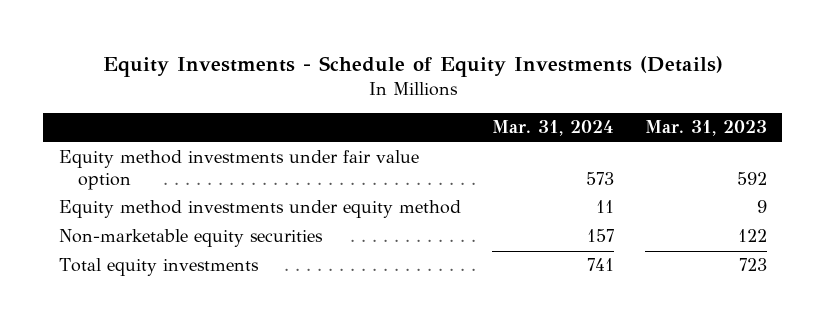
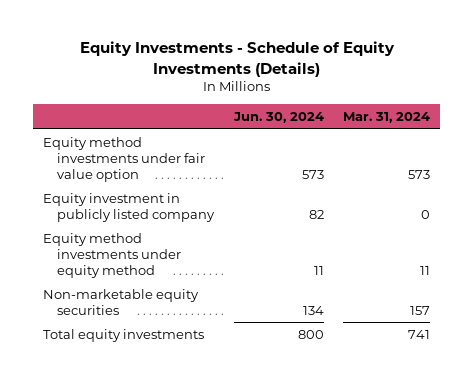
- | Mar. 31, 2024 | Mar. 31, 2023
+ | Jun. 30, 2024 | Mar. 31, 2024
+ Equity investment in publicly listed company | 82 | 0

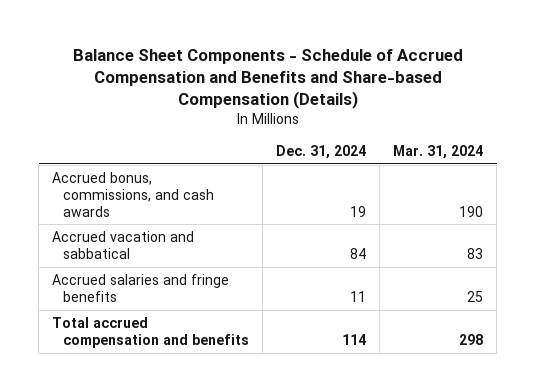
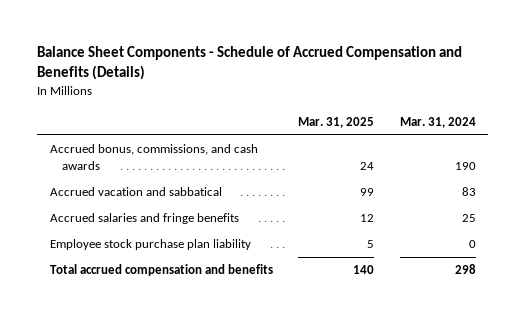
- Balance Sheet Components - Schedule of Accrued Compensation and Benefits and Share-based Compensation (Details)
+ Balance Sheet Components - Schedule of Accrued Compensation and Benefits (Details)
- | Dec. 31, 2024 | Mar. 31, 2024
+ | Mar. 31, 2025 | Mar. 31, 2024
+ Employee stock purchase plan liability | 5 | 0

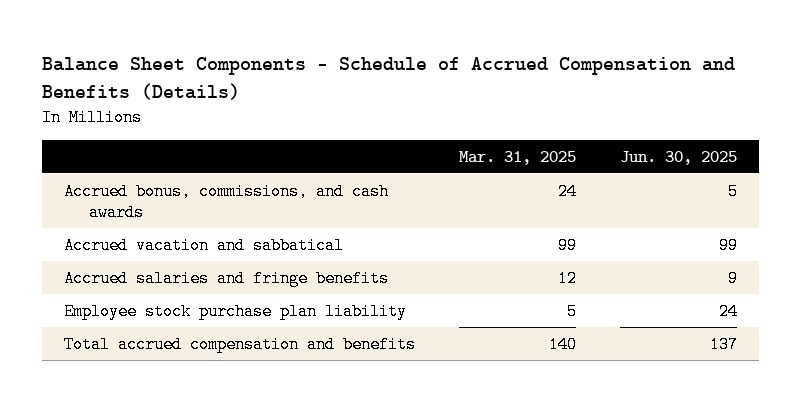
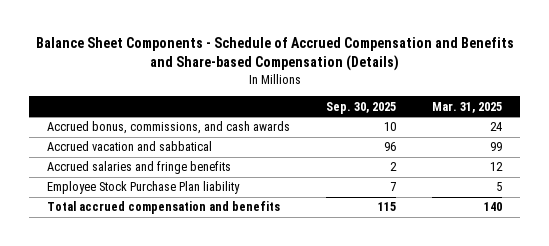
- Balance Sheet Components - Schedule of Accrued Compensation and Benefits (Details)
+ Balance Sheet Components - Schedule of Accrued Compensation and Benefits and Share-based Compensation (Details)
- | Mar. 31, 2025 | Jun. 30, 2025
+ | Sep. 30, 2025 | Mar. 31, 2025
- Employee stock purchase plan liability | 5 | 24
+ Employee Stock Purchase Plan liability | 7 | 5

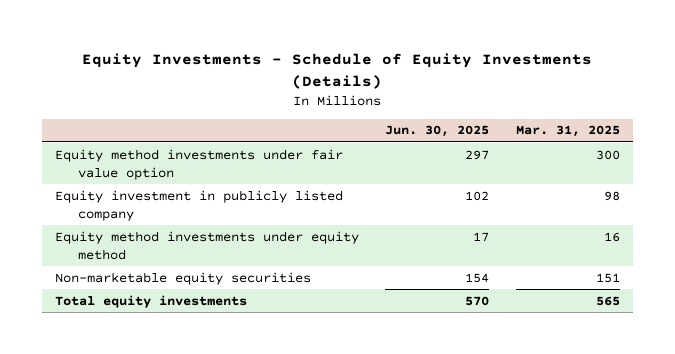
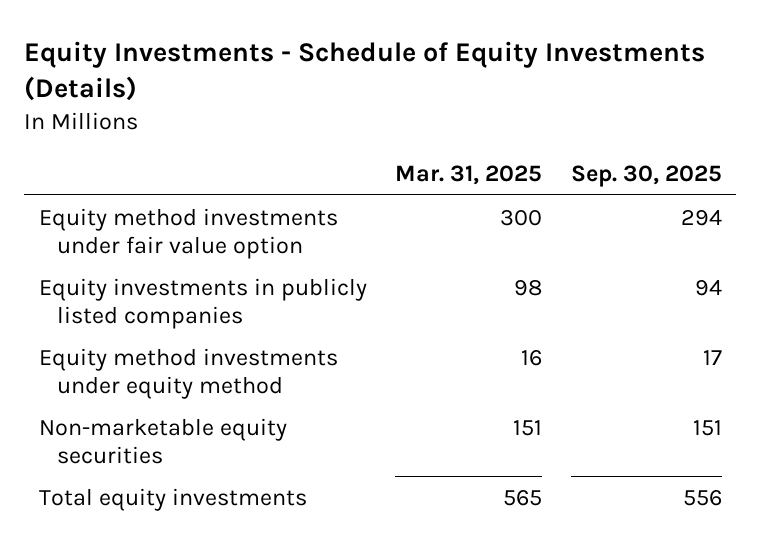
- | Jun. 30, 2025 | Mar. 31, 2025
+ | Mar. 31, 2025 | Sep. 30, 2025
- Equity investment in publicly listed company | 102 | 98
+ Equity investments in publicly listed companies | 98 | 94

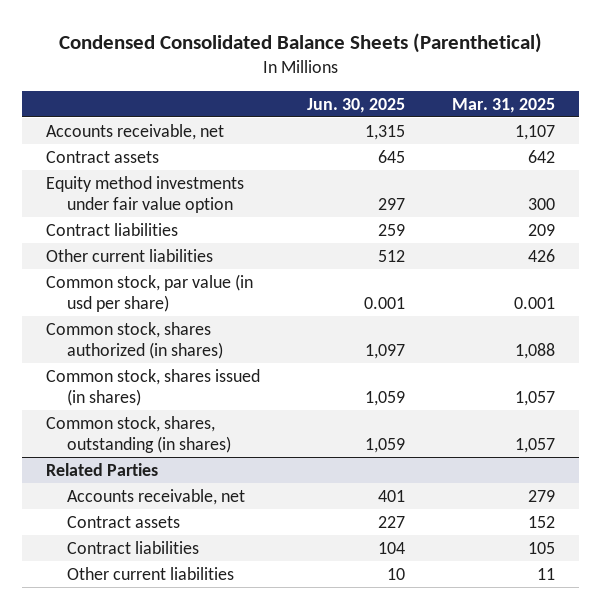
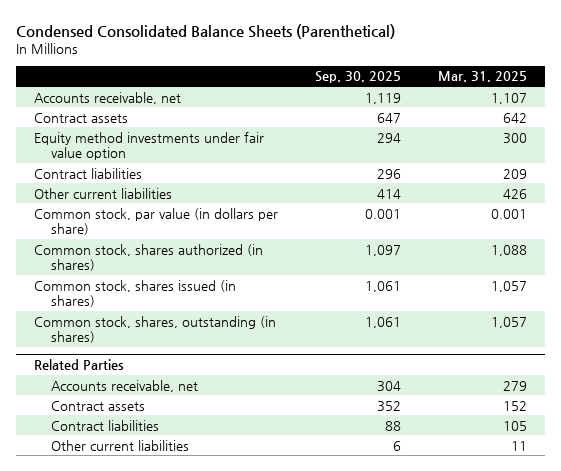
- | Jun. 30, 2025 | Mar. 31, 2025
+ | Sep. 30, 2025 | Mar. 31, 2025
- Common stock, par value (in usd per share) | 0.001 | 0.001
+ Common stock, par value (in dollars per share) | 0.001 | 0.001

